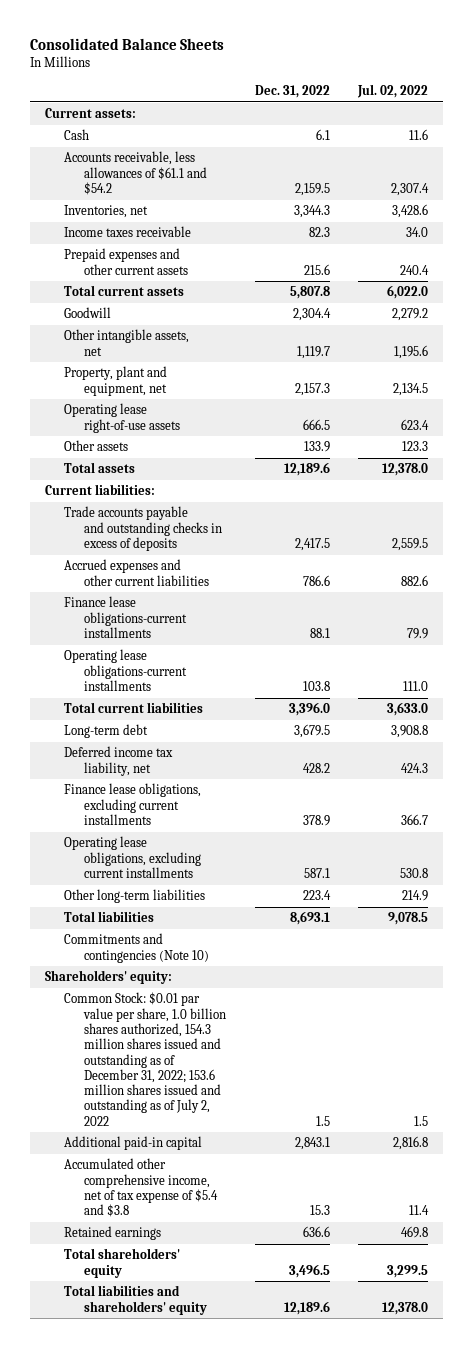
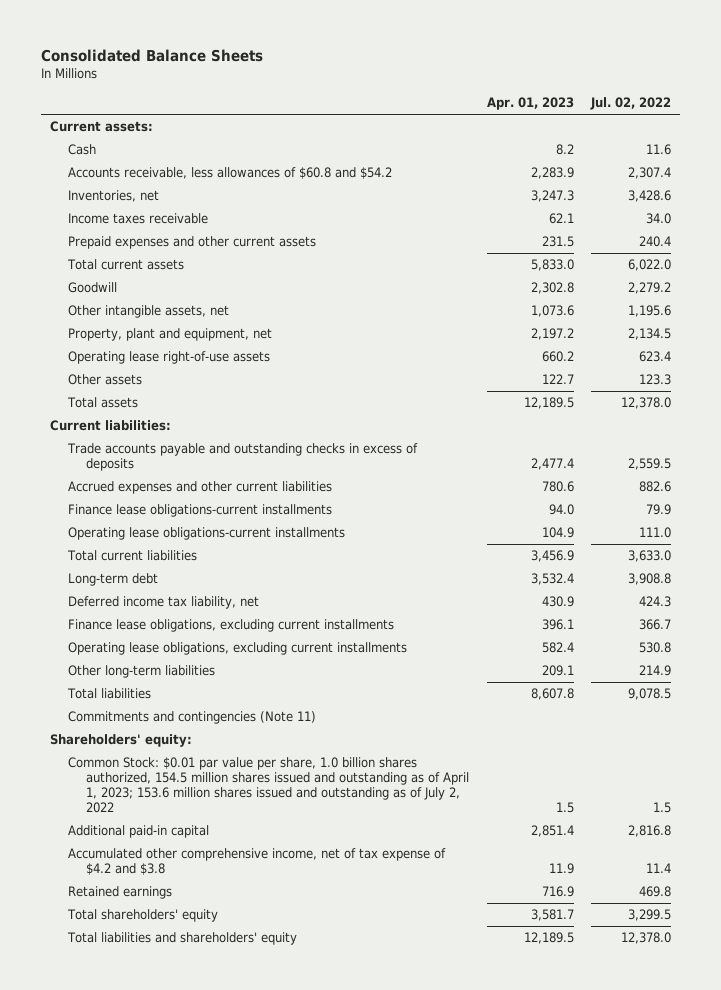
- | Dec. 31, 2022 | Jul. 02, 2022
+ | Apr. 01, 2023 | Jul. 02, 2022
- Accounts receivable, less allowances of $61.1 and $54.2 | 2,159.5 | 2,307.4
+ Accounts receivable, less allowances of $60.8 and $54.2 | 2,283.9 | 2,307.4
- Commitments and contingencies (Note 10)
+ Commitments and contingencies (Note 11)
- Common Stock: $0.01 par value per share, 1.0 billion shares authorized, 154.3 million shares issued and outstanding as of December 31, 2022; 153.6 million shares issued and outstanding as of July 2, 2022 | 1.5 | 1.5
+ Common Stock: $0.01 par value per share, 1.0 billion shares authorized, 154.5 million shares issued and outstanding as of April 1, 2023; 153.6 million shares issued and outstanding as of July 2, 2022 | 1.5 | 1.5
- Accumulated other comprehensive income, net of tax expense of $5.4 and $3.8 | 15.3 | 11.4
+ Accumulated other comprehensive income, net of tax expense of $4.2 and $3.8 | 11.9 | 11.4

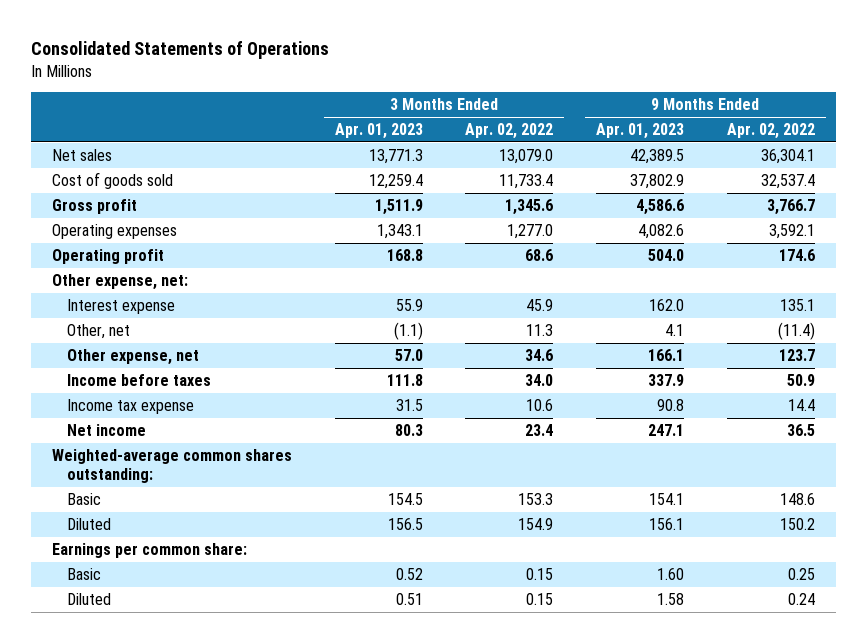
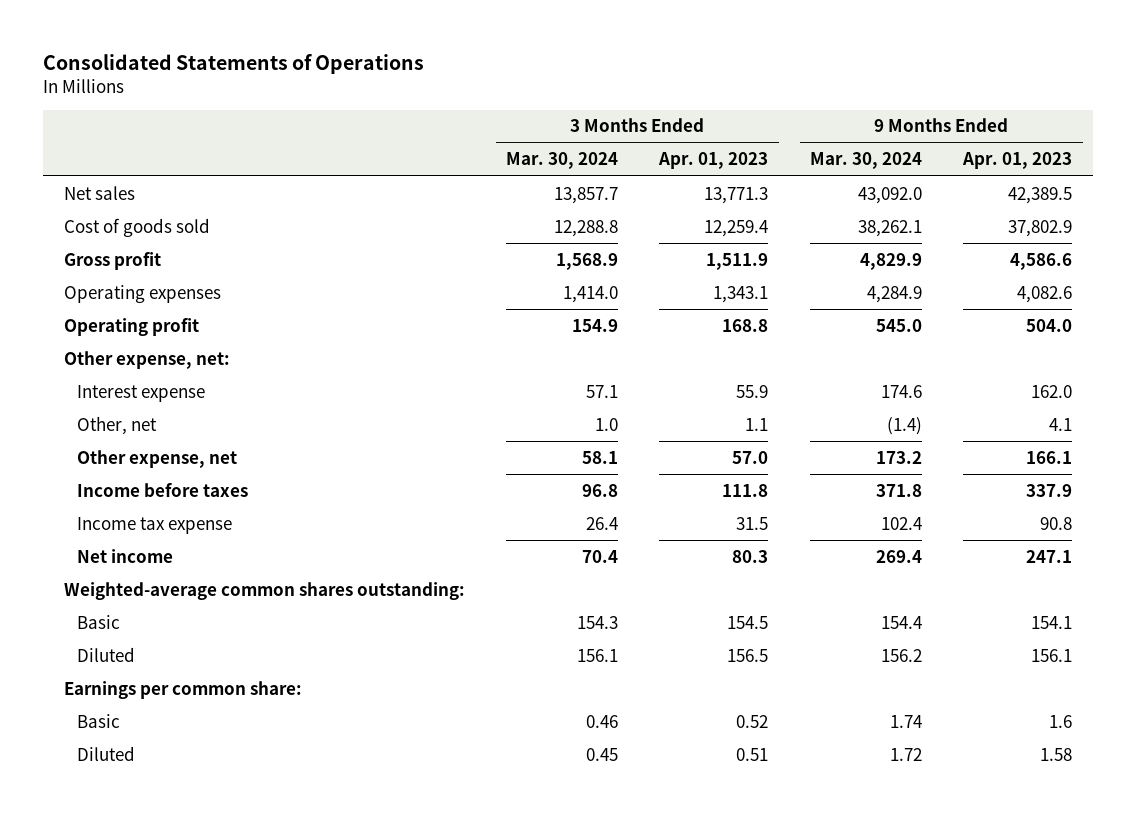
- | 3 Months Ended Apr. 01, 2023 | 3 Months Ended Apr. 02, 2022 | 9 Months Ended Apr. 01, 2023 | 9 Months Ended Apr. 02, 2022
+ | 3 Months Ended Mar. 30, 2024 | 3 Months Ended Apr. 01, 2023 | 9 Months Ended Mar. 30, 2024 | 9 Months Ended Apr. 01, 2023
- Other, net | (1.1) | 11.3 | 4.1 | (11.4)
+ Other, net | 1.0 | 1.1 | (1.4) | 4.1
- Basic | 0.52 | 0.15 | 1.60 | 0.25
+ Basic | 0.46 | 0.52 | 1.74 | 1.6

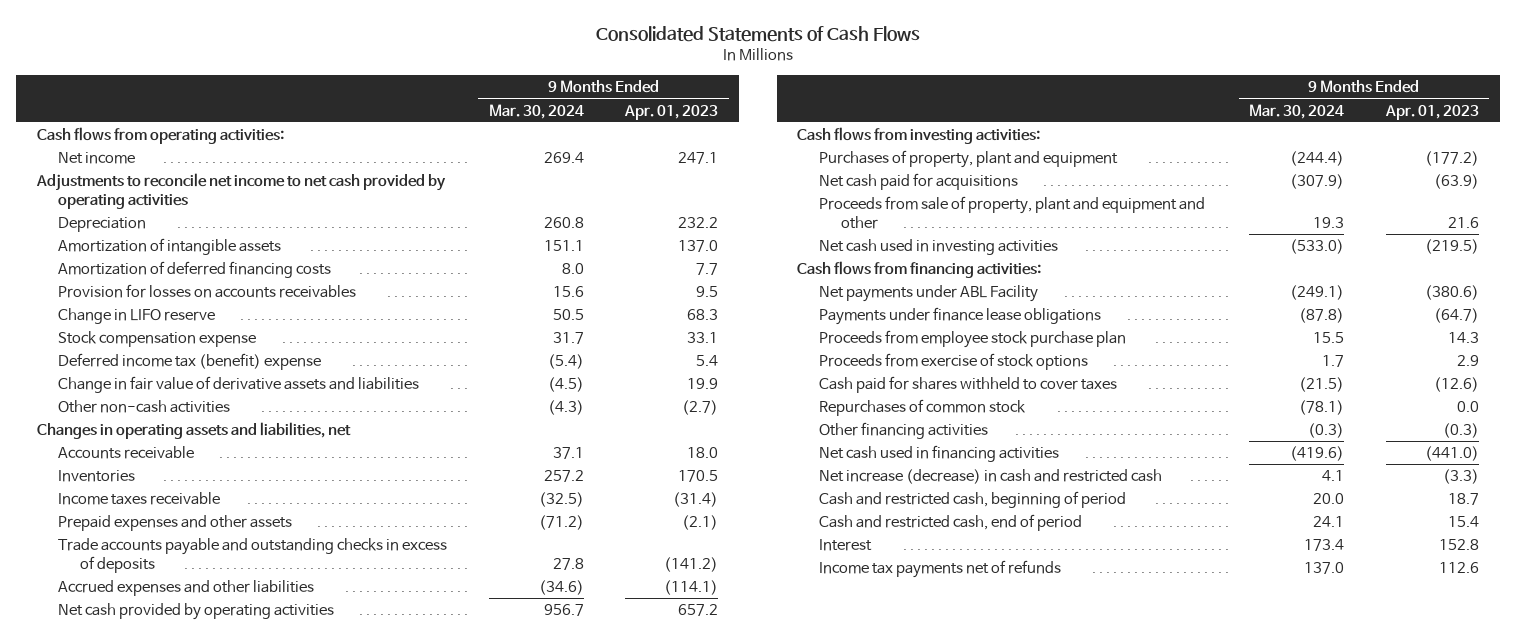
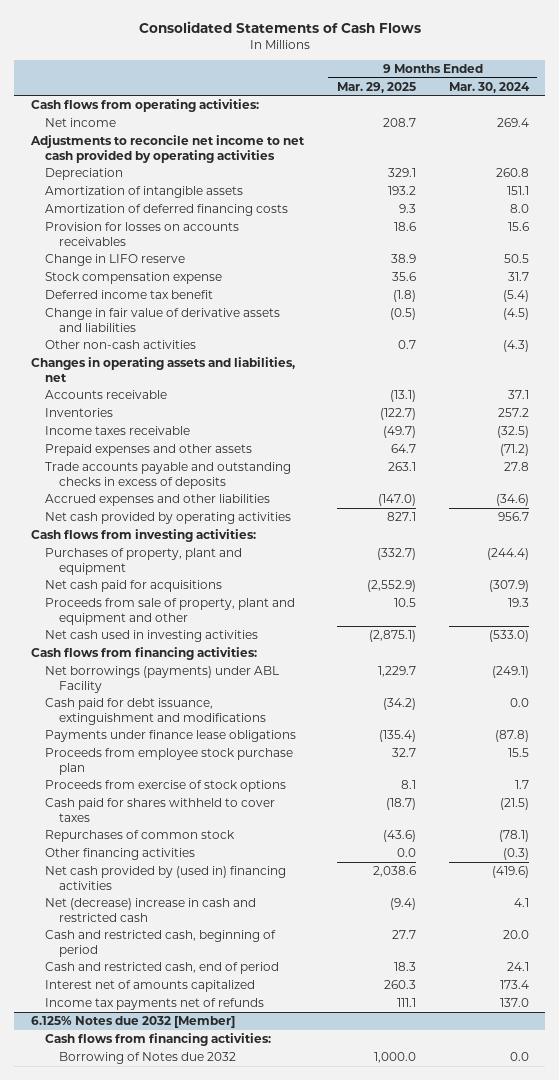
- | 9 Months Ended Mar. 30, 2024 | 9 Months Ended Apr. 01, 2023
+ | 9 Months Ended Mar. 29, 2025 | 9 Months Ended Mar. 30, 2024
- Deferred income tax (benefit) expense | (5.4) | 5.4
+ Deferred income tax benefit | (1.8) | (5.4)
- Net payments under ABL Facility | (249.1) | (380.6)
+ Net borrowings (payments) under ABL Facility | 1,229.7 | (249.1)
+ Cash paid for debt issuance, extinguishment and modifications | (34.2) | 0.0
- Net cash used in financing activities | (419.6) | (441.0)
- Net increase (decrease) in cash and restricted cash | 4.1 | (3.3)
+ Net cash provided by (used in) financing activities | 2,038.6 | (419.6)
+ Net (decrease) increase in cash and restricted cash | (9.4) | 4.1
- Interest | 173.4 | 152.8
+ Interest net of amounts capitalized | 260.3 | 173.4
+ 6.125% Notes due 2032 [Member]
+ Cash flows from financing activities:
+ Borrowing of Notes due 2032 | 1,000.0 | 0.0

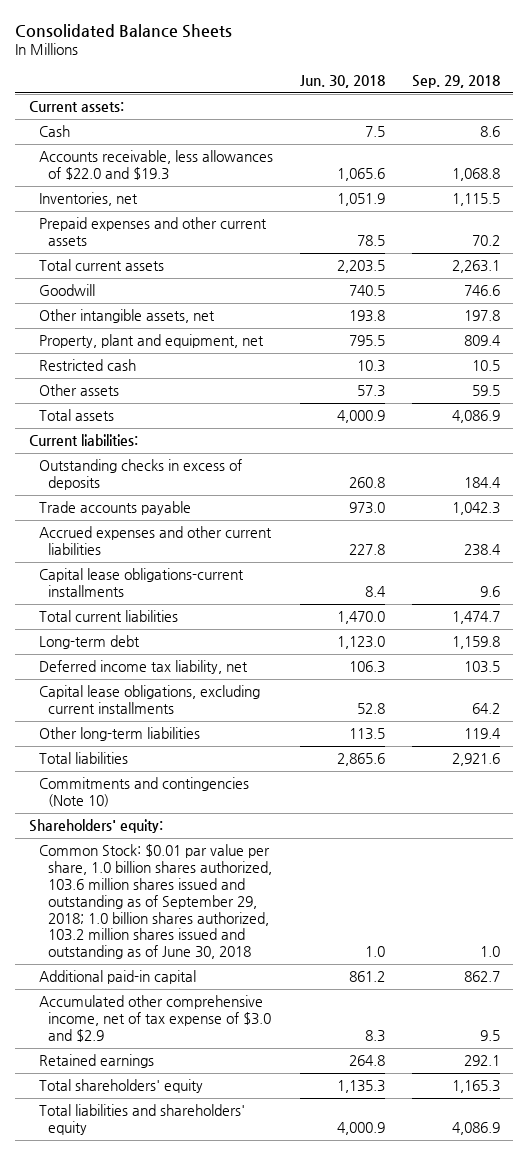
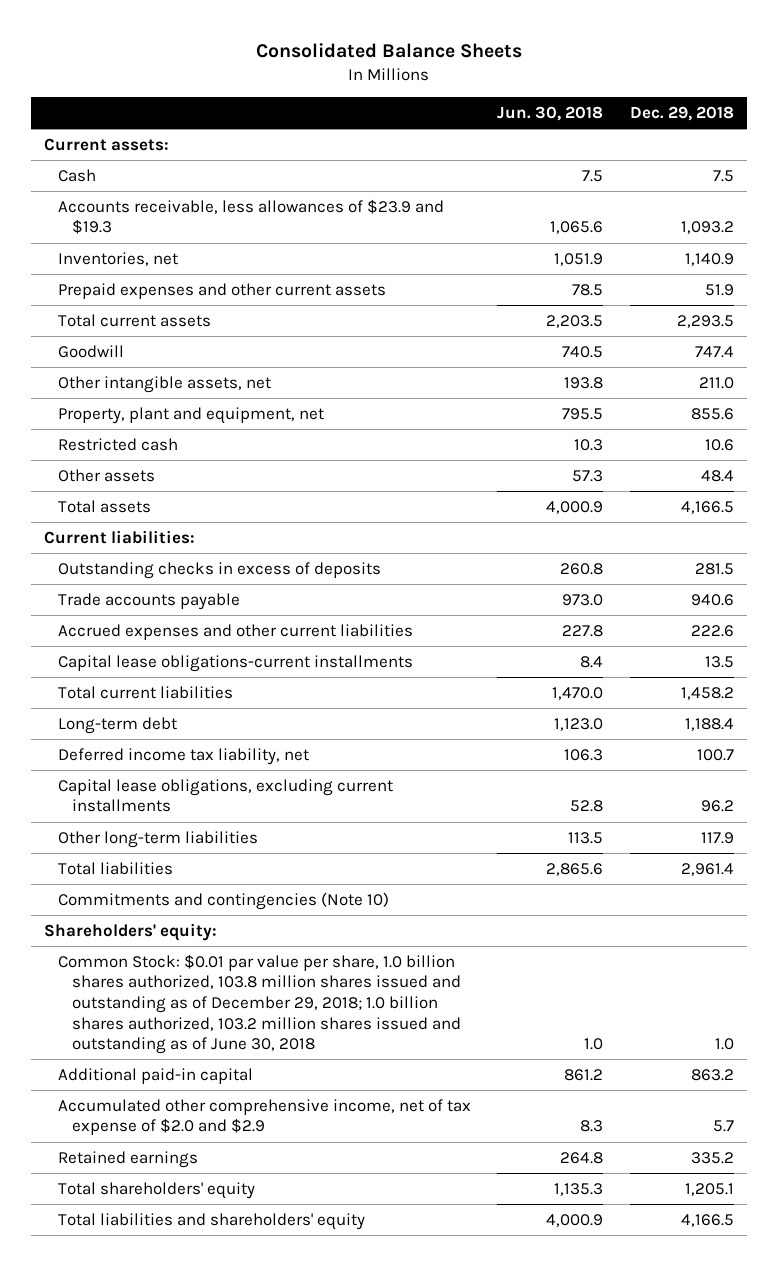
- | Jun. 30, 2018 | Sep. 29, 2018
+ | Jun. 30, 2018 | Dec. 29, 2018
- Accounts receivable, less allowances of $22.0 and $19.3 | 1,065.6 | 1,068.8
+ Accounts receivable, less allowances of $23.9 and $19.3 | 1,065.6 | 1,093.2
- Common Stock: $0.01 par value per share, 1.0 billion shares authorized, 103.6 million shares issued and outstanding as of September 29, 2018; 1.0 billion shares authorized, 103.2 million shares issued and outstanding as of June 30, 2018 | 1.0 | 1.0
+ Common Stock: $0.01 par value per share, 1.0 billion shares authorized, 103.8 million shares issued and outstanding as of December 29, 2018; 1.0 billion shares authorized, 103.2 million shares issued and outstanding as of June 30, 2018 | 1.0 | 1.0
- Accumulated other comprehensive income, net of tax expense of $3.0 and $2.9 | 8.3 | 9.5
+ Accumulated other comprehensive income, net of tax expense of $2.0 and $2.9 | 8.3 | 5.7

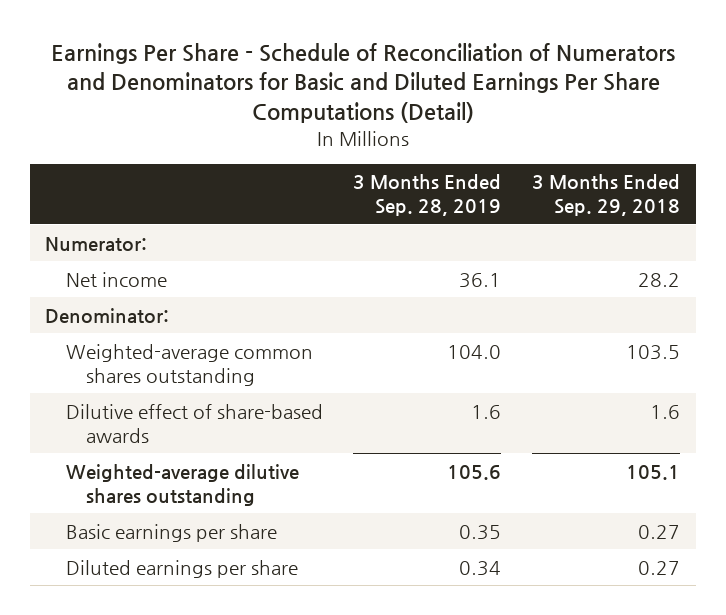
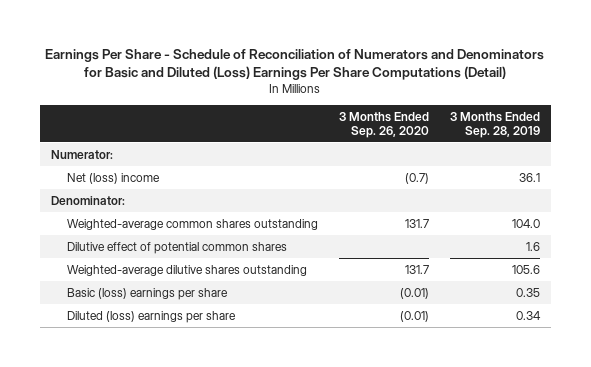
- Earnings Per Share - Schedule of Reconciliation of Numerators and Denominators for Basic and Diluted Earnings Per Share Computations (Detail)
+ Earnings Per Share - Schedule of Reconciliation of Numerators and Denominators for Basic and Diluted (Loss) Earnings Per Share Computations (Detail)
- | 3 Months Ended Sep. 28, 2019 | 3 Months Ended Sep. 29, 2018
+ | 3 Months Ended Sep. 26, 2020 | 3 Months Ended Sep. 28, 2019
- Net income | 36.1 | 28.2
+ Net (loss) income | (0.7) | 36.1
- Dilutive effect of share-based awards | 1.6 | 1.6
+ Dilutive effect of potential common shares | | 1.6
- Basic earnings per share | 0.35 | 0.27
- Diluted earnings per share | 0.34 | 0.27
+ Basic (loss) earnings per share | (0.01) | 0.35
+ Diluted (loss) earnings per share | (0.01) | 0.34

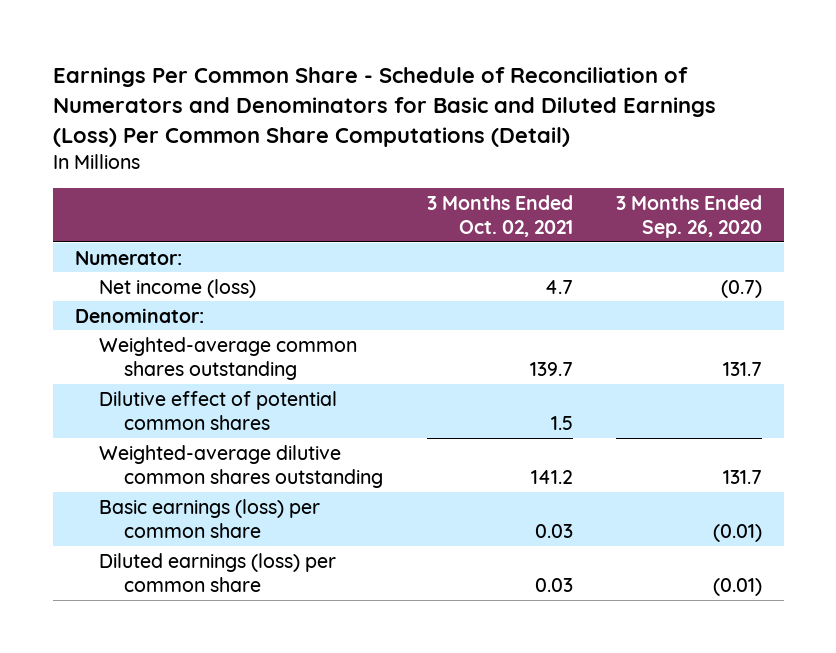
- Earnings Per Share - Schedule of Reconciliation of Numerators and Denominators for Basic and Diluted (Loss) Earnings Per Share Computations (Detail)
+ Earnings Per Common Share - Schedule of Reconciliation of Numerators and Denominators for Basic and Diluted Earnings (Loss) Per Common Share Computations (Detail)
- | 3 Months Ended Sep. 26, 2020 | 3 Months Ended Sep. 28, 2019
+ | 3 Months Ended Oct. 02, 2021 | 3 Months Ended Sep. 26, 2020
- Net (loss) income | (0.7) | 36.1
+ Net income (loss) | 4.7 | (0.7)
- Weighted-average dilutive shares outstanding | 131.7 | 105.6
- Basic (loss) earnings per share | (0.01) | 0.35
- Diluted (loss) earnings per share | (0.01) | 0.34
+ Weighted-average dilutive common shares outstanding | 141.2 | 131.7
+ Basic earnings (loss) per common share | 0.03 | (0.01)
+ Diluted earnings (loss) per common share | 0.03 | (0.01)

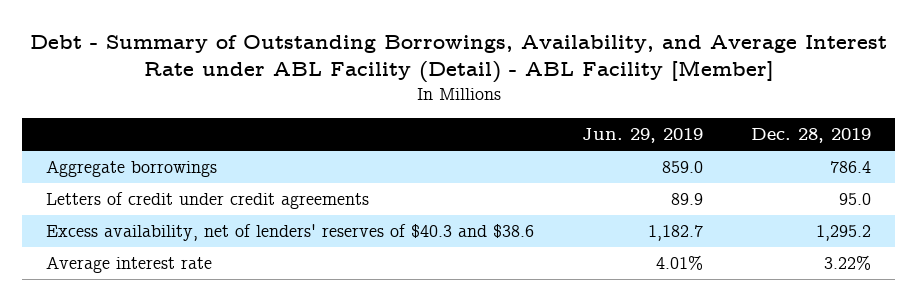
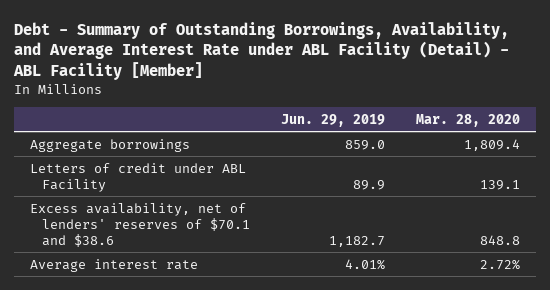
- | Jun. 29, 2019 | Dec. 28, 2019
+ | Jun. 29, 2019 | Mar. 28, 2020
- Letters of credit under credit agreements | 89.9 | 95.0
- Excess availability, net of lenders' reserves of $40.3 and $38.6 | 1,182.7 | 1,295.2
+ Letters of credit under ABL Facility | 89.9 | 139.1
+ Excess availability, net of lenders' reserves of $70.1 and $38.6 | 1,182.7 | 848.8

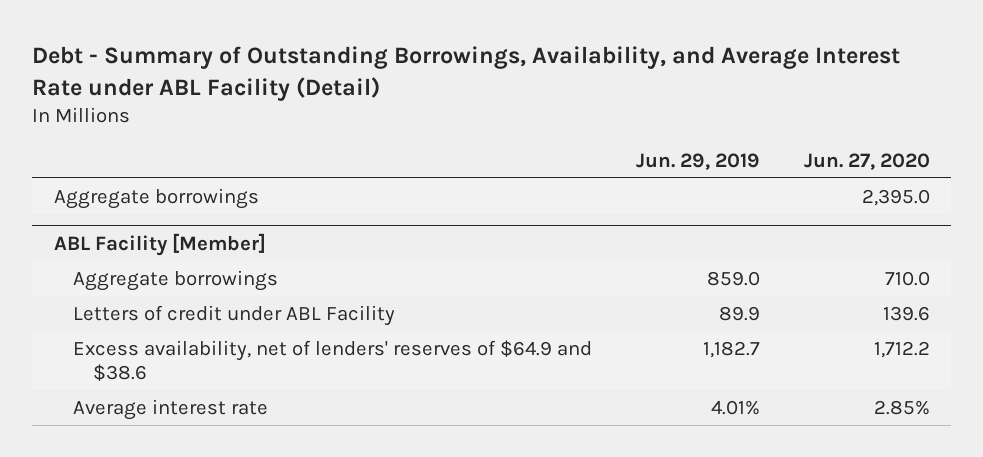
- Debt - Summary of Outstanding Borrowings, Availability, and Average Interest Rate under ABL Facility (Detail) - ABL Facility [Member]
+ Debt - Summary of Outstanding Borrowings, Availability, and Average Interest Rate under ABL Facility (Detail)
- | Jun. 29, 2019 | Mar. 28, 2020
+ | Jun. 29, 2019 | Jun. 27, 2020
+ Aggregate borrowings | | 2,395.0
+ ABL Facility [Member]
- Excess availability, net of lenders' reserves of $70.1 and $38.6 | 1,182.7 | 848.8
+ Excess availability, net of lenders' reserves of $64.9 and $38.6 | 1,182.7 | 1,712.2

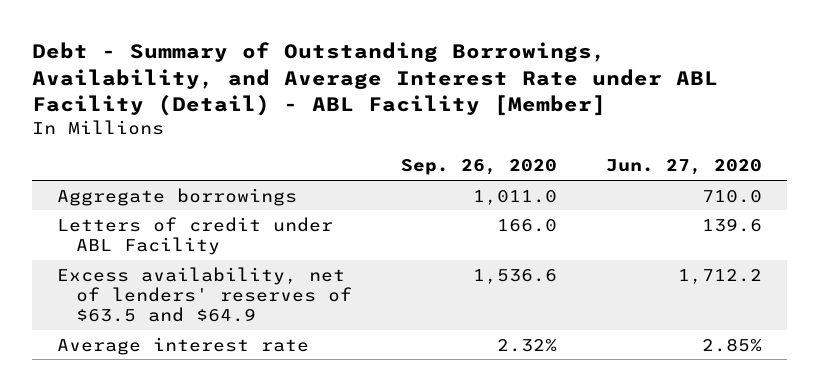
- Debt - Summary of Outstanding Borrowings, Availability, and Average Interest Rate under ABL Facility (Detail)
+ Debt - Summary of Outstanding Borrowings, Availability, and Average Interest Rate under ABL Facility (Detail) - ABL Facility [Member]
- | Jun. 29, 2019 | Jun. 27, 2020
+ | Sep. 26, 2020 | Jun. 27, 2020
- Aggregate borrowings | | 2,395.0
- ABL Facility [Member]
- Excess availability, net of lenders' reserves of $64.9 and $38.6 | 1,182.7 | 1,712.2
+ Excess availability, net of lenders' reserves of $63.5 and $64.9 | 1,536.6 | 1,712.2

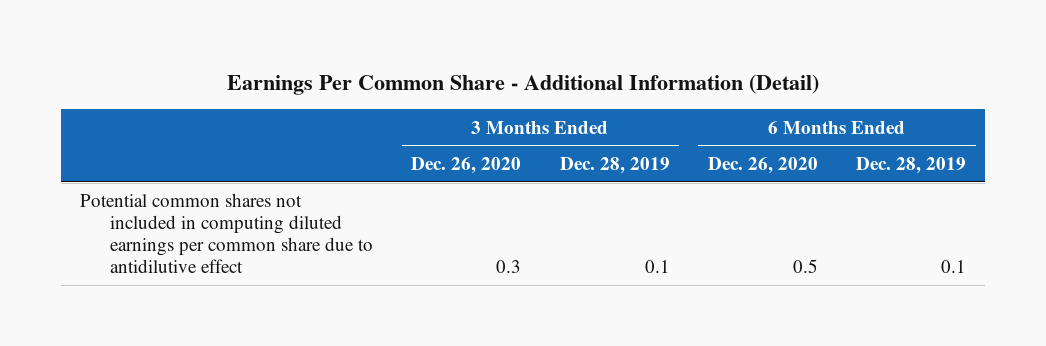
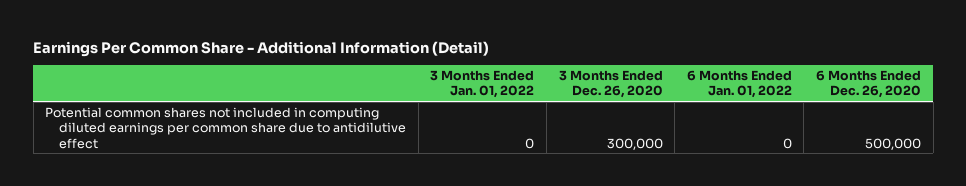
- | 3 Months Ended Dec. 26, 2020 | 3 Months Ended Dec. 28, 2019 | 6 Months Ended Dec. 26, 2020 | 6 Months Ended Dec. 28, 2019
+ | 3 Months Ended Jan. 01, 2022 | 3 Months Ended Dec. 26, 2020 | 6 Months Ended Jan. 01, 2022 | 6 Months Ended Dec. 26, 2020
- Potential common shares not included in computing diluted earnings per common share due to antidilutive effect | 0.3 | 0.1 | 0.5 | 0.1
+ Potential common shares not included in computing diluted earnings per common share due to antidilutive effect | 0 | 300,000 | 0 | 500,000

